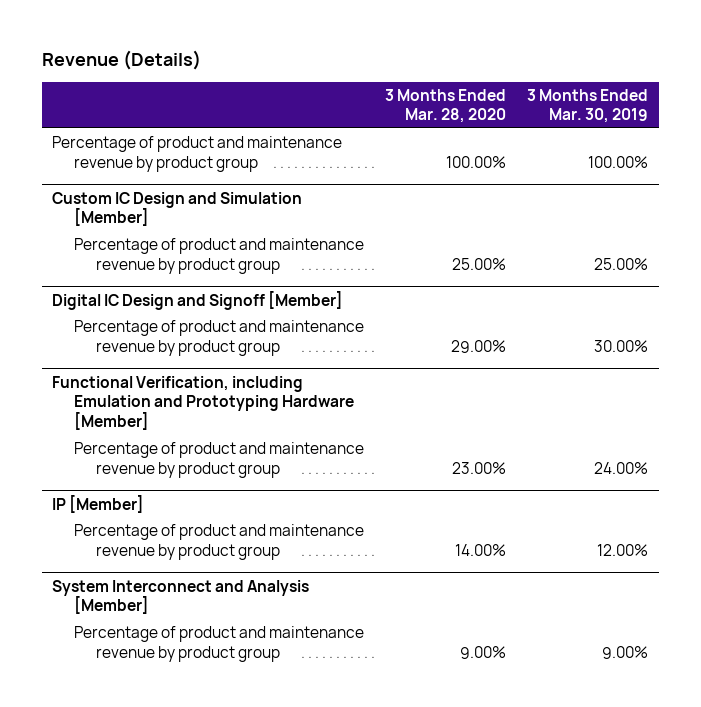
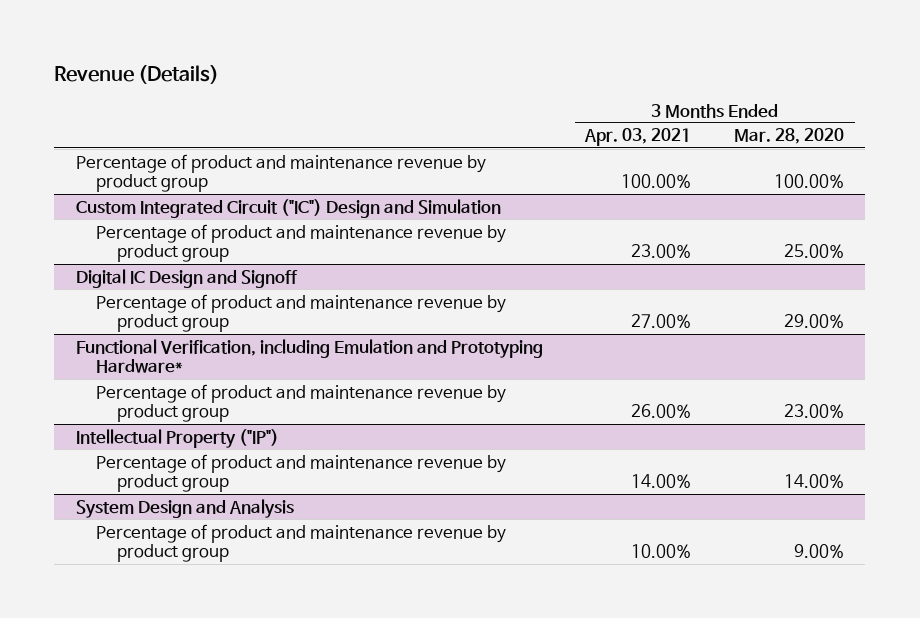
- | 3 Months Ended Mar. 28, 2020 | 3 Months Ended Mar. 30, 2019
+ | 3 Months Ended Apr. 03, 2021 | 3 Months Ended Mar. 28, 2020
- Custom IC Design and Simulation [Member]
+ Custom Integrated Circuit ("IC") Design and Simulation
- Digital IC Design and Signoff [Member]
+ Digital IC Design and Signoff
- Functional Verification, including Emulation and Prototyping Hardware [Member]
+ Functional Verification, including Emulation and Prototyping Hardware*
- IP [Member]
+ Intellectual Property ("IP")
- System Interconnect and Analysis [Member]
+ System Design and Analysis

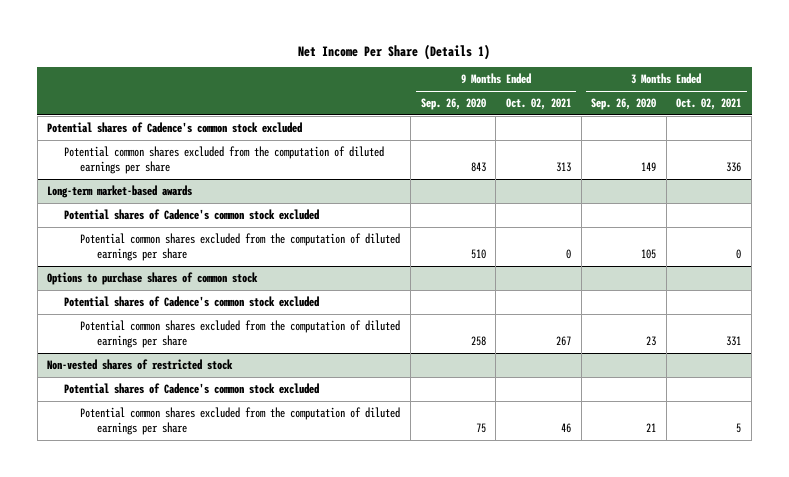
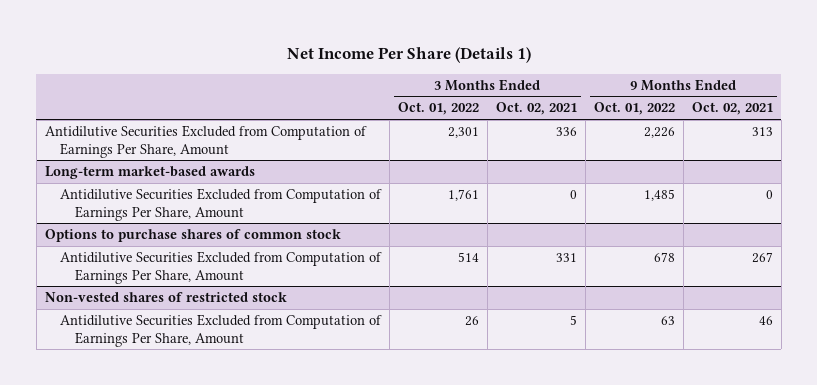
- | 9 Months Ended Sep. 26, 2020 | 9 Months Ended Oct. 02, 2021 | 3 Months Ended Sep. 26, 2020 | 3 Months Ended Oct. 02, 2021
+ | 3 Months Ended Oct. 01, 2022 | 3 Months Ended Oct. 02, 2021 | 9 Months Ended Oct. 01, 2022 | 9 Months Ended Oct. 02, 2021
- Potential shares of Cadence's common stock excluded
- Potential common shares excluded from the computation of diluted earnings per share | 843 | 313 | 149 | 336
+ Antidilutive Securities Excluded from Computation of Earnings Per Share, Amount | 2,301 | 336 | 2,226 | 313
@ Long-term market-based awards
- Potential shares of Cadence's common stock excluded
- Potential common shares excluded from the computation of diluted earnings per share | 510 | 0 | 105 | 0
+ Antidilutive Securities Excluded from Computation of Earnings Per Share, Amount | 1,761 | 0 | 1,485 | 0
@ Options to purchase shares of common stock
- Potential shares of Cadence's common stock excluded
- Potential common shares excluded from the computation of diluted earnings per share | 258 | 267 | 23 | 331
+ Antidilutive Securities Excluded from Computation of Earnings Per Share, Amount | 514 | 331 | 678 | 267
@ Non-vested shares of restricted stock
- Potential shares of Cadence's common stock excluded
- Potential common shares excluded from the computation of diluted earnings per share | 75 | 46 | 21 | 5
+ Antidilutive Securities Excluded from Computation of Earnings Per Share, Amount | 26 | 5 | 63 | 46

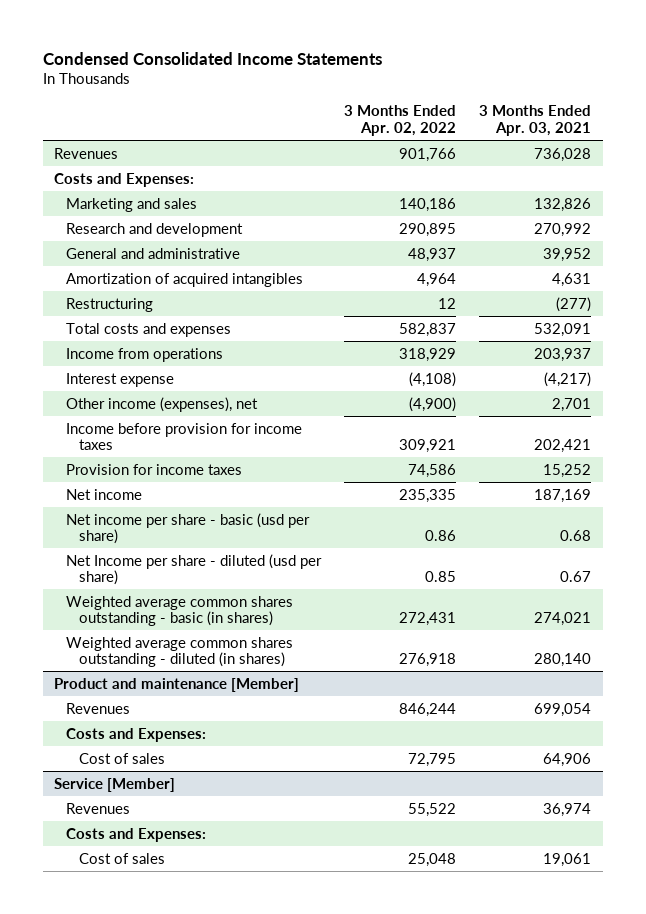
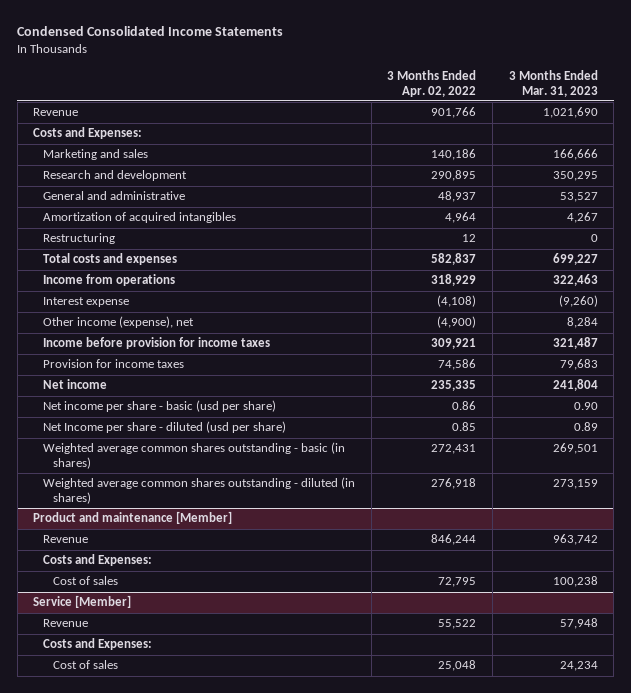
- | 3 Months Ended Apr. 02, 2022 | 3 Months Ended Apr. 03, 2021
+ | 3 Months Ended Apr. 02, 2022 | 3 Months Ended Mar. 31, 2023
- Revenues | 901,766 | 736,028
+ Revenue | 901,766 | 1,021,690
- Other income (expenses), net | (4,900) | 2,701
+ Other income (expense), net | (4,900) | 8,284
@ Product and maintenance [Member]
- Revenues | 846,244 | 699,054
+ Revenue | 846,244 | 963,742
@ Service [Member]
- Revenues | 55,522 | 36,974
+ Revenue | 55,522 | 57,948

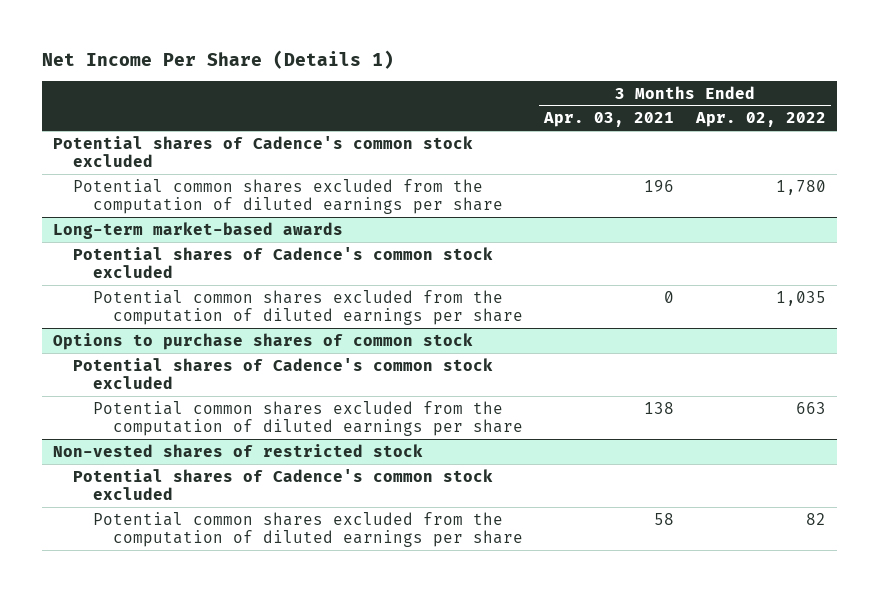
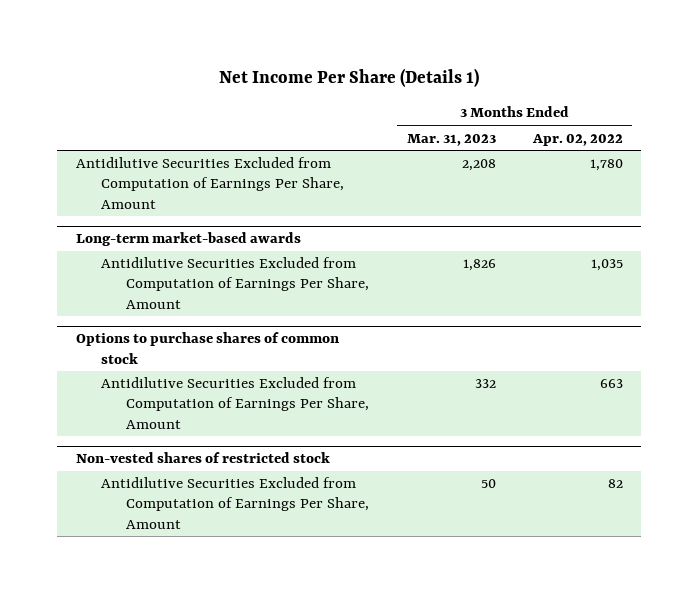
- | 3 Months Ended Apr. 03, 2021 | 3 Months Ended Apr. 02, 2022
+ | 3 Months Ended Mar. 31, 2023 | 3 Months Ended Apr. 02, 2022
- Potential shares of Cadence's common stock excluded
- Potential common shares excluded from the computation of diluted earnings per share | 196 | 1,780
+ Antidilutive Securities Excluded from Computation of Earnings Per Share, Amount | 2,208 | 1,780
@ Long-term market-based awards
- Potential shares of Cadence's common stock excluded
- Potential common shares excluded from the computation of diluted earnings per share | 0 | 1,035
+ Antidilutive Securities Excluded from Computation of Earnings Per Share, Amount | 1,826 | 1,035
@ Options to purchase shares of common stock
- Potential shares of Cadence's common stock excluded
- Potential common shares excluded from the computation of diluted earnings per share | 138 | 663
+ Antidilutive Securities Excluded from Computation of Earnings Per Share, Amount | 332 | 663
@ Non-vested shares of restricted stock
- Potential shares of Cadence's common stock excluded
- Potential common shares excluded from the computation of diluted earnings per share | 58 | 82
+ Antidilutive Securities Excluded from Computation of Earnings Per Share, Amount | 50 | 82

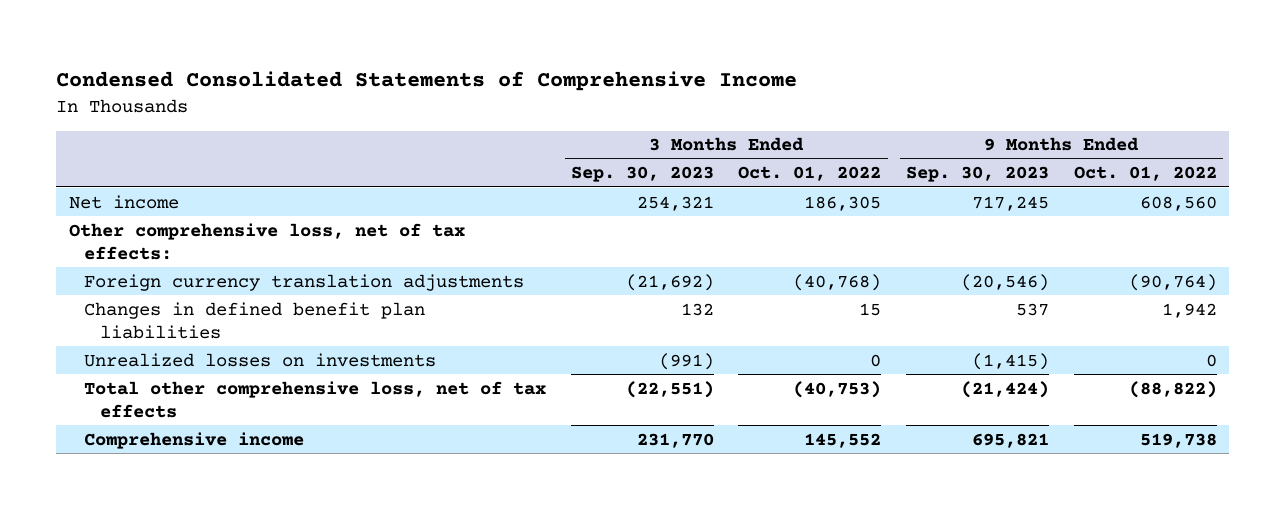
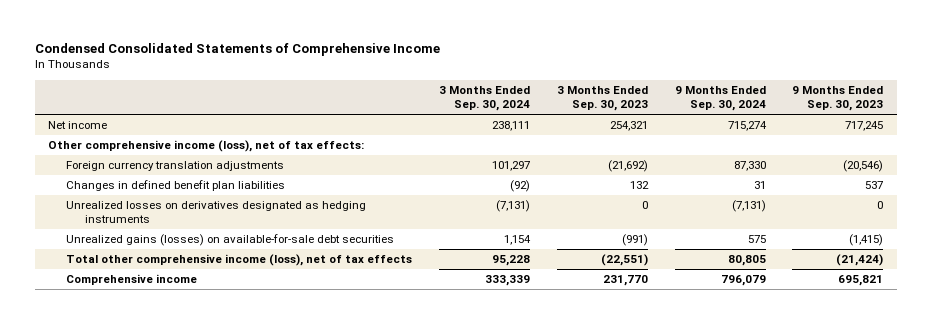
- | 3 Months Ended Sep. 30, 2023 | 3 Months Ended Oct. 01, 2022 | 9 Months Ended Sep. 30, 2023 | 9 Months Ended Oct. 01, 2022
+ | 3 Months Ended Sep. 30, 2024 | 3 Months Ended Sep. 30, 2023 | 9 Months Ended Sep. 30, 2024 | 9 Months Ended Sep. 30, 2023
- Other comprehensive loss, net of tax effects:
+ Other comprehensive income (loss), net of tax effects:
- Unrealized losses on investments | (991) | 0 | (1,415) | 0
- Total other comprehensive loss, net of tax effects | (22,551) | (40,753) | (21,424) | (88,822)
+ Unrealized losses on derivatives designated as hedging instruments | (7,131) | 0 | (7,131) | 0
+ Unrealized gains (losses) on available-for-sale debt securities | 1,154 | (991) | 575 | (1,415)
+ Total other comprehensive income (loss), net of tax effects | 95,228 | (22,551) | 80,805 | (21,424)

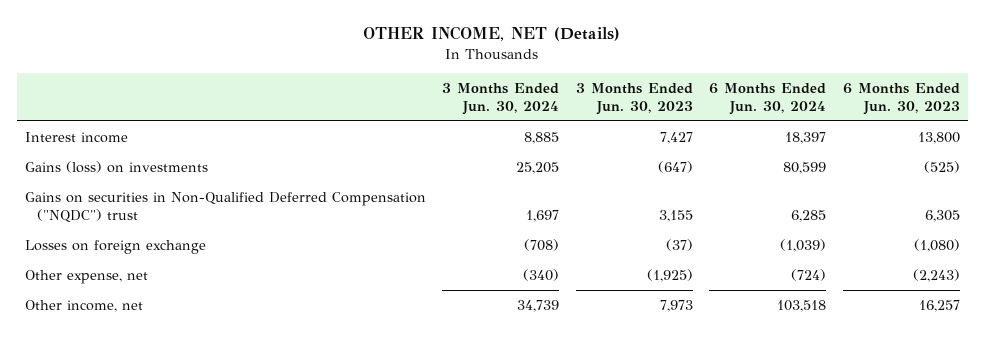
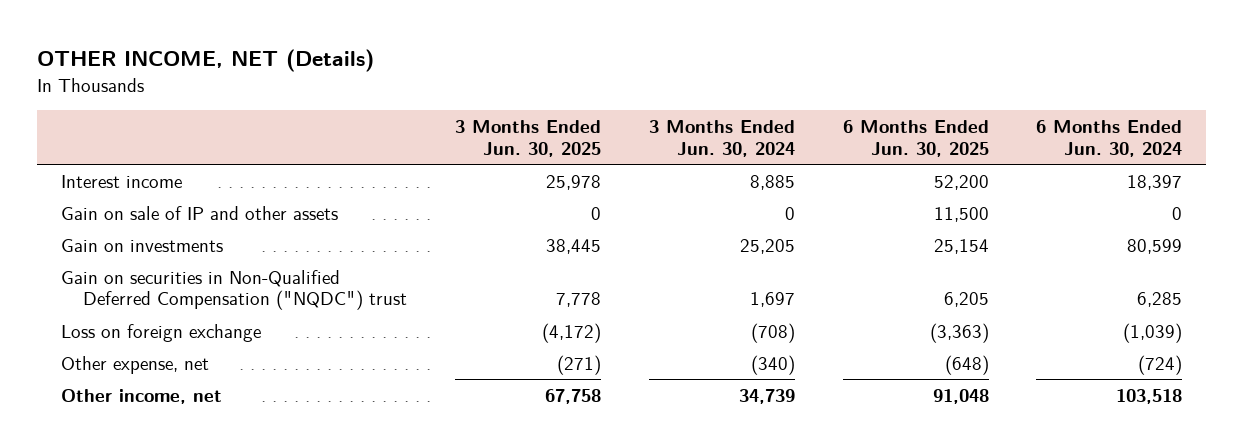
- | 3 Months Ended Jun. 30, 2024 | 3 Months Ended Jun. 30, 2023 | 6 Months Ended Jun. 30, 2024 | 6 Months Ended Jun. 30, 2023
+ | 3 Months Ended Jun. 30, 2025 | 3 Months Ended Jun. 30, 2024 | 6 Months Ended Jun. 30, 2025 | 6 Months Ended Jun. 30, 2024
- Gains (loss) on investments | 25,205 | (647) | 80,599 | (525)
- Gains on securities in Non-Qualified Deferred Compensation ("NQDC") trust | 1,697 | 3,155 | 6,285 | 6,305
- Losses on foreign exchange | (708) | (37) | (1,039) | (1,080)
+ Gain on sale of IP and other assets | 0 | 0 | 11,500 | 0
+ Gain on investments | 38,445 | 25,205 | 25,154 | 80,599
+ Gain on securities in Non-Qualified Deferred Compensation ("NQDC") trust | 7,778 | 1,697 | 6,205 | 6,285
+ Loss on foreign exchange | (4,172) | (708) | (3,363) | (1,039)

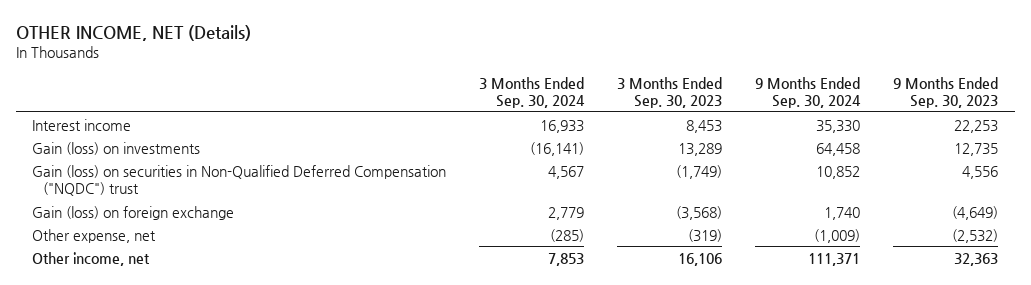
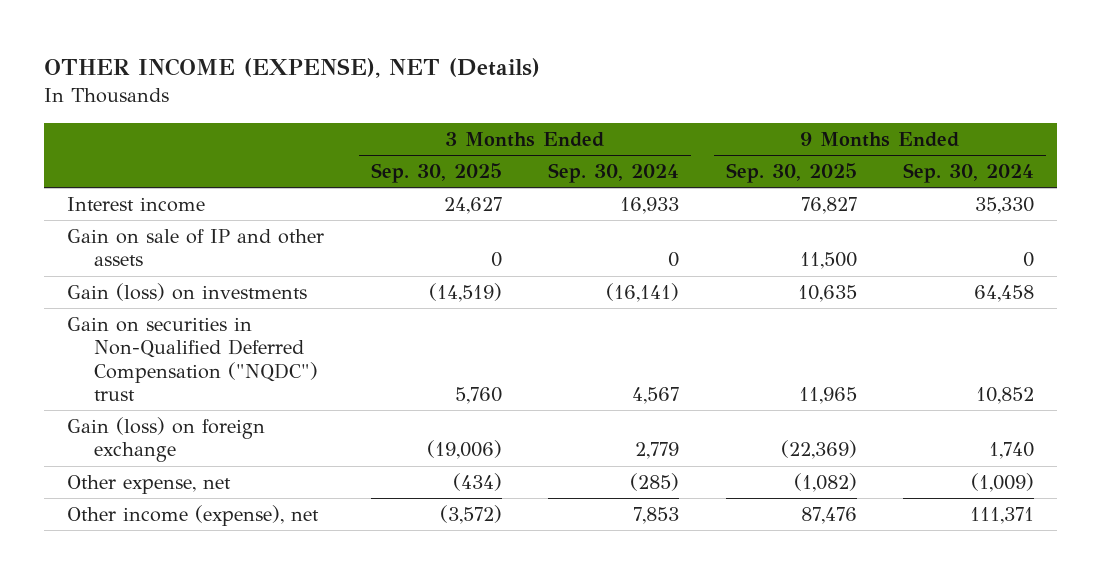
- OTHER INCOME, NET (Details)
+ OTHER INCOME (EXPENSE), NET (Details)
- | 3 Months Ended Sep. 30, 2024 | 3 Months Ended Sep. 30, 2023 | 9 Months Ended Sep. 30, 2024 | 9 Months Ended Sep. 30, 2023
+ | 3 Months Ended Sep. 30, 2025 | 3 Months Ended Sep. 30, 2024 | 9 Months Ended Sep. 30, 2025 | 9 Months Ended Sep. 30, 2024
+ Gain on sale of IP and other assets | 0 | 0 | 11,500 | 0
- Gain (loss) on securities in Non-Qualified Deferred Compensation ("NQDC") trust | 4,567 | (1,749) | 10,852 | 4,556
+ Gain on securities in Non-Qualified Deferred Compensation ("NQDC") trust | 5,760 | 4,567 | 11,965 | 10,852
- Other income, net | 7,853 | 16,106 | 111,371 | 32,363
+ Other income (expense), net | (3,572) | 7,853 | 87,476 | 111,371

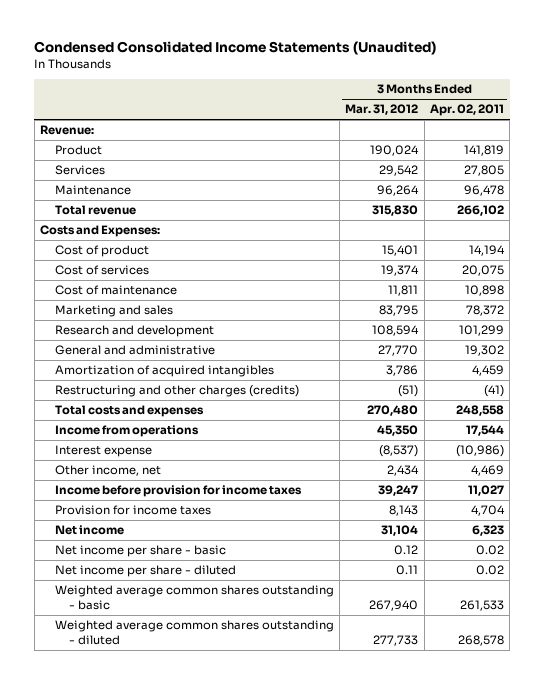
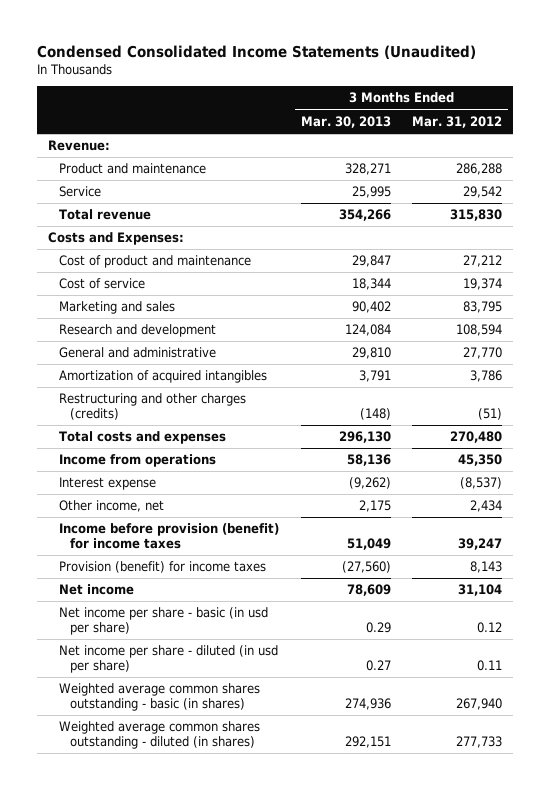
- | 3 Months Ended Mar. 31, 2012 | 3 Months Ended Apr. 02, 2011
+ | 3 Months Ended Mar. 30, 2013 | 3 Months Ended Mar. 31, 2012
- Product | 190,024 | 141,819
- Services | 29,542 | 27,805
- Maintenance | 96,264 | 96,478
+ Product and maintenance | 328,271 | 286,288
+ Service | 25,995 | 29,542
- Cost of product | 15,401 | 14,194
- Cost of services | 19,374 | 20,075
- Cost of maintenance | 11,811 | 10,898
+ Cost of product and maintenance | 29,847 | 27,212
+ Cost of service | 18,344 | 19,374
- Income before provision for income taxes | 39,247 | 11,027
- Provision for income taxes | 8,143 | 4,704
+ Income before provision (benefit) for income taxes | 51,049 | 39,247
+ Provision (benefit) for income taxes | (27,560) | 8,143
- Net income per share - basic | 0.12 | 0.02
- Net income per share - diluted | 0.11 | 0.02
- Weighted average common shares outstanding - basic | 267,940 | 261,533
- Weighted average common shares outstanding - diluted | 277,733 | 268,578
+ Net income per share - basic (in usd per share) | 0.29 | 0.12
+ Net income per share - diluted (in usd per share) | 0.27 | 0.11
+ Weighted average common shares outstanding - basic (in shares) | 274,936 | 267,940
+ Weighted average common shares outstanding - diluted (in shares) | 292,151 | 277,733

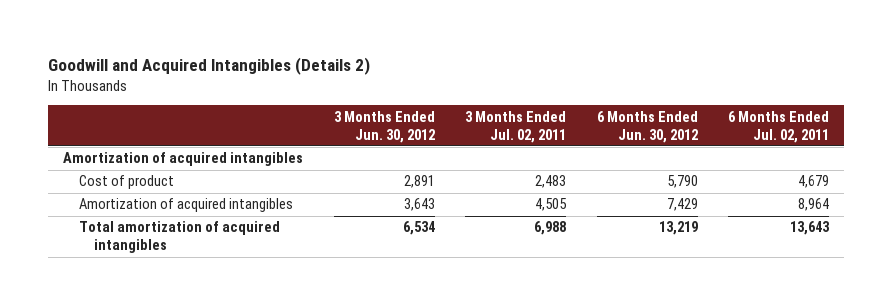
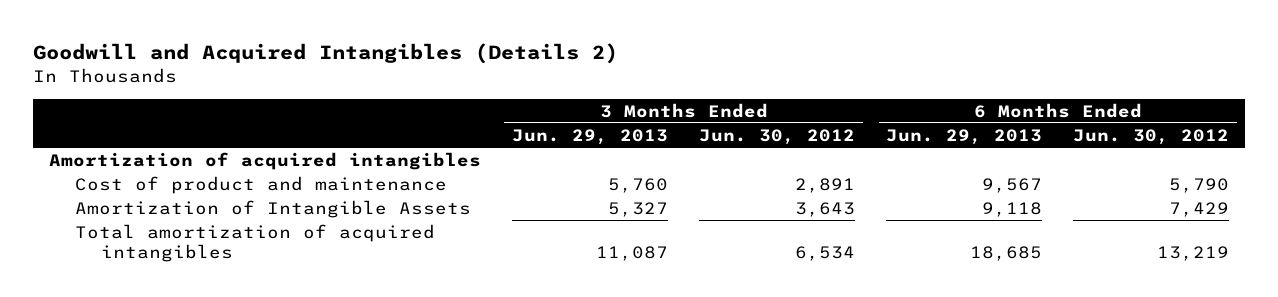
- | 3 Months Ended Jun. 30, 2012 | 3 Months Ended Jul. 02, 2011 | 6 Months Ended Jun. 30, 2012 | 6 Months Ended Jul. 02, 2011
+ | 3 Months Ended Jun. 29, 2013 | 3 Months Ended Jun. 30, 2012 | 6 Months Ended Jun. 29, 2013 | 6 Months Ended Jun. 30, 2012
- Cost of product | 2,891 | 2,483 | 5,790 | 4,679
- Amortization of acquired intangibles | 3,643 | 4,505 | 7,429 | 8,964
+ Cost of product and maintenance | 5,760 | 2,891 | 9,567 | 5,790
+ Amortization of Intangible Assets | 5,327 | 3,643 | 9,118 | 7,429

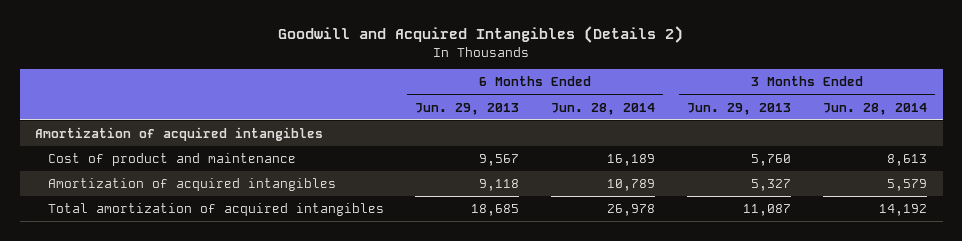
- | 3 Months Ended Jun. 29, 2013 | 3 Months Ended Jun. 30, 2012 | 6 Months Ended Jun. 29, 2013 | 6 Months Ended Jun. 30, 2012
+ | 6 Months Ended Jun. 29, 2013 | 6 Months Ended Jun. 28, 2014 | 3 Months Ended Jun. 29, 2013 | 3 Months Ended Jun. 28, 2014
- Amortization of Intangible Assets | 5,327 | 3,643 | 9,118 | 7,429
+ Amortization of acquired intangibles | 9,118 | 10,789 | 5,327 | 5,579

